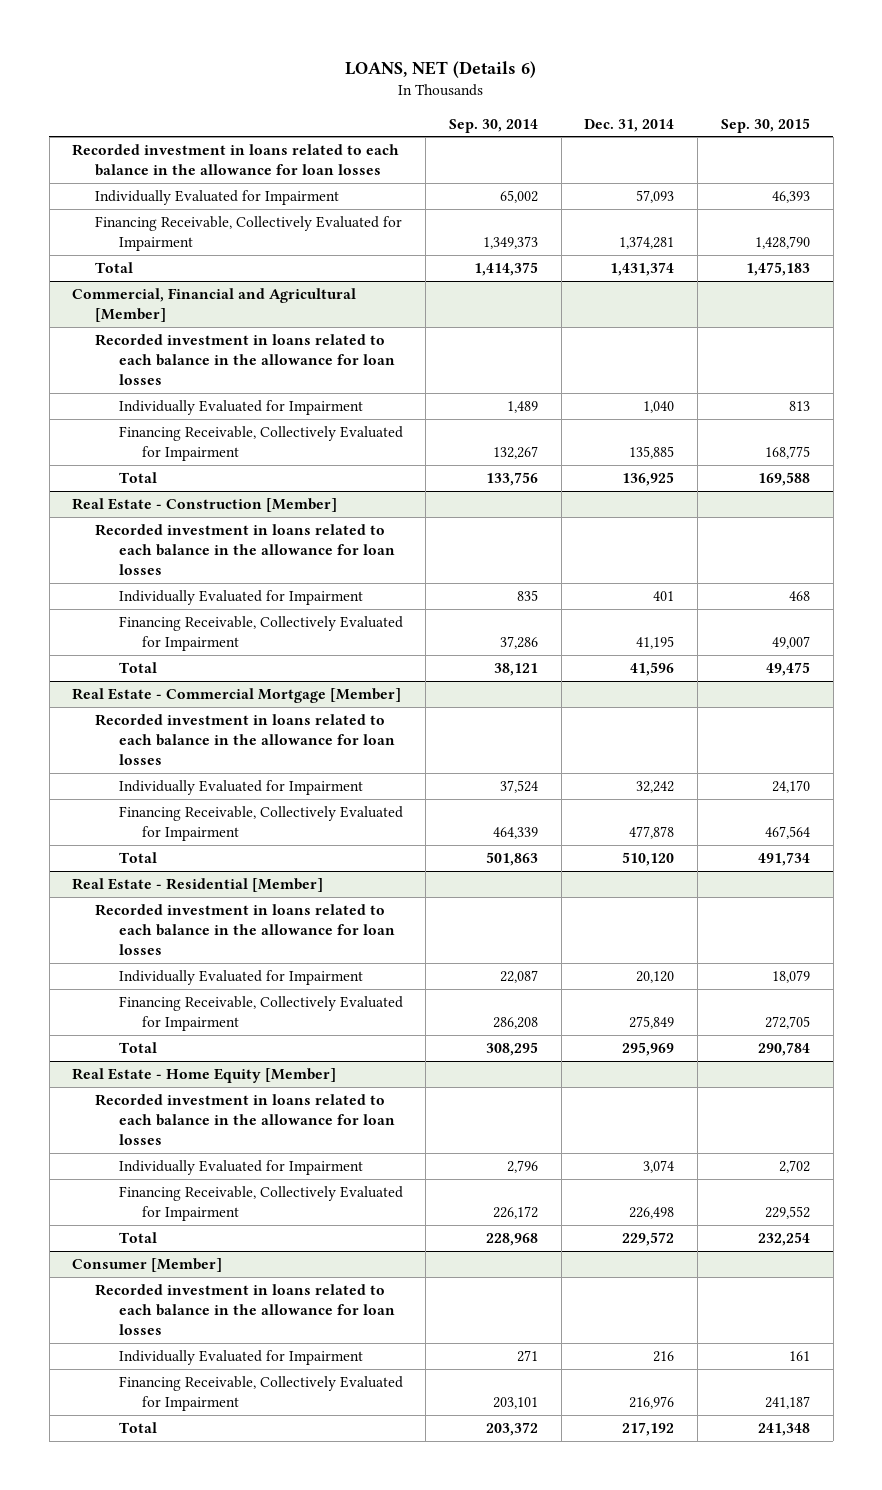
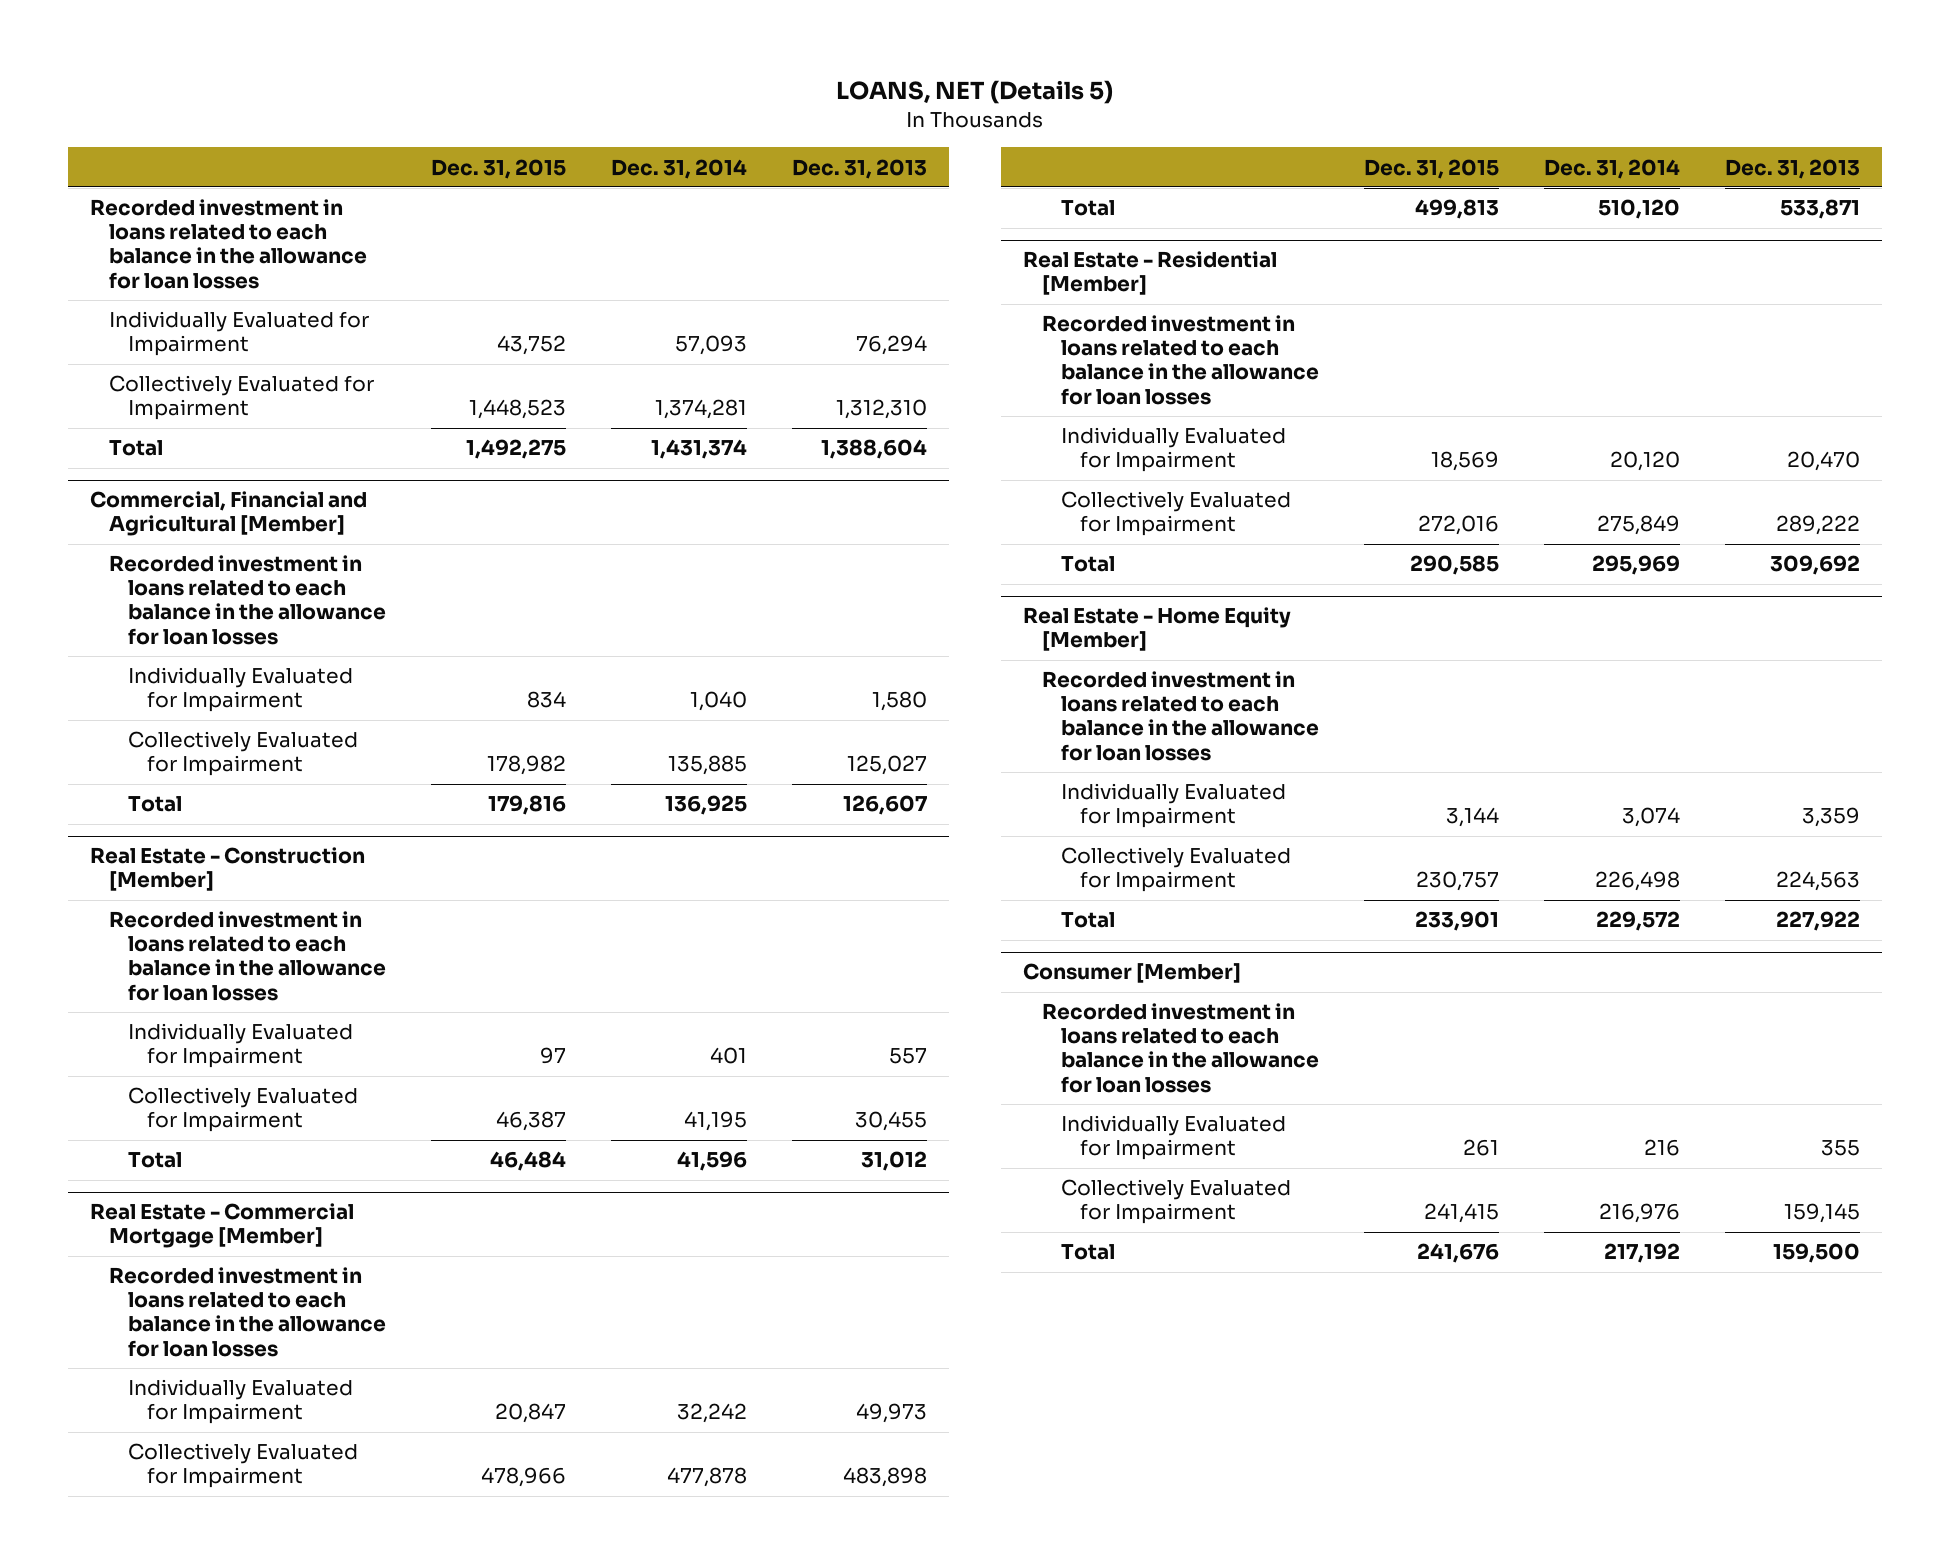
- LOANS, NET (Details 6)
+ LOANS, NET (Details 5)
- | Sep. 30, 2014 | Dec. 31, 2014 | Sep. 30, 2015
+ | Dec. 31, 2015 | Dec. 31, 2014 | Dec. 31, 2013
- Financing Receivable, Collectively Evaluated for Impairment | 1,349,373 | 1,374,281 | 1,428,790
+ Collectively Evaluated for Impairment | 1,448,523 | 1,374,281 | 1,312,310
@ Commercial, Financial and Agricultural [Member]
- Financing Receivable, Collectively Evaluated for Impairment | 132,267 | 135,885 | 168,775
+ Collectively Evaluated for Impairment | 178,982 | 135,885 | 125,027
@ Real Estate - Construction [Member]
- Financing Receivable, Collectively Evaluated for Impairment | 37,286 | 41,195 | 49,007
+ Collectively Evaluated for Impairment | 46,387 | 41,195 | 30,455
@ Real Estate - Commercial Mortgage [Member]
- Financing Receivable, Collectively Evaluated for Impairment | 464,339 | 477,878 | 467,564
+ Collectively Evaluated for Impairment | 478,966 | 477,878 | 483,898
@ Real Estate - Residential [Member]
- Financing Receivable, Collectively Evaluated for Impairment | 286,208 | 275,849 | 272,705
+ Collectively Evaluated for Impairment | 272,016 | 275,849 | 289,222
@ Real Estate - Home Equity [Member]
- Financing Receivable, Collectively Evaluated for Impairment | 226,172 | 226,498 | 229,552
+ Collectively Evaluated for Impairment | 230,757 | 226,498 | 224,563
@ Consumer [Member]
- Financing Receivable, Collectively Evaluated for Impairment | 203,101 | 216,976 | 241,187
+ Collectively Evaluated for Impairment | 241,415 | 216,976 | 159,145

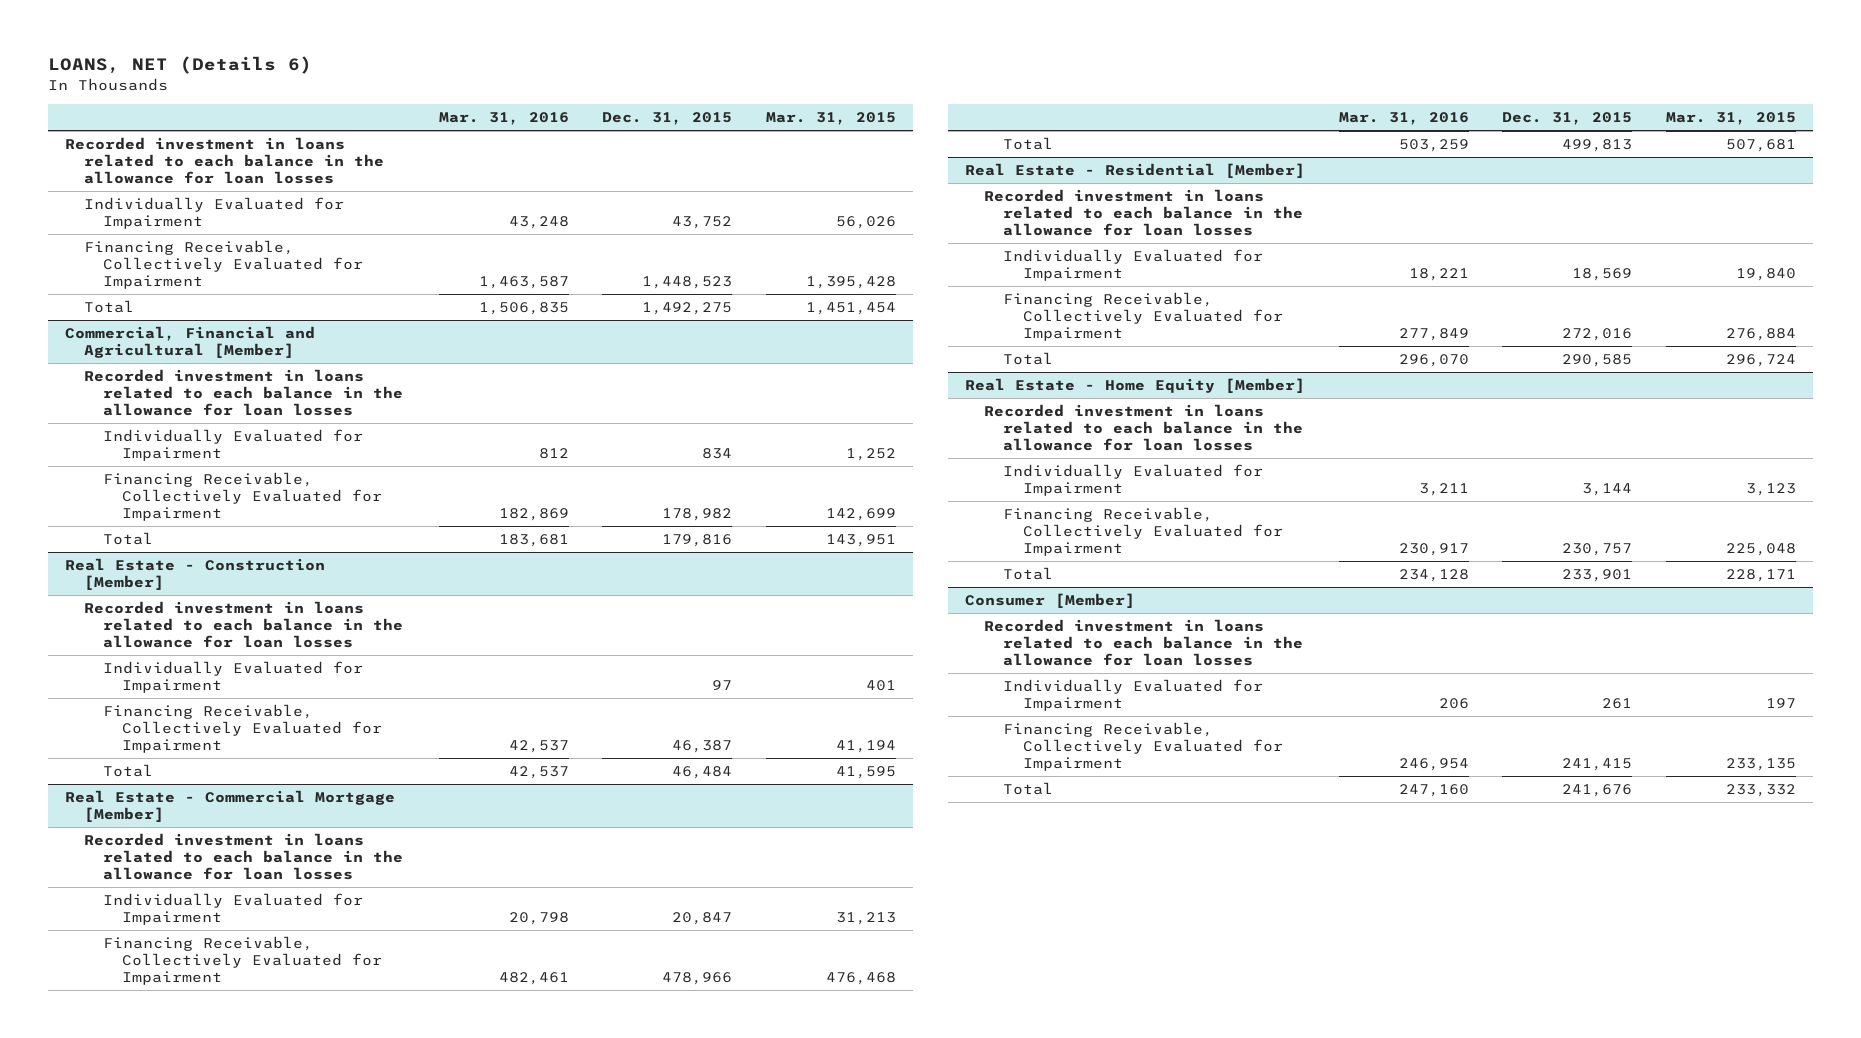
- LOANS, NET (Details 5)
+ LOANS, NET (Details 6)
- | Dec. 31, 2015 | Dec. 31, 2014 | Dec. 31, 2013
+ | Mar. 31, 2016 | Dec. 31, 2015 | Mar. 31, 2015
- Collectively Evaluated for Impairment | 1,448,523 | 1,374,281 | 1,312,310
+ Financing Receivable, Collectively Evaluated for Impairment | 1,463,587 | 1,448,523 | 1,395,428
@ Commercial, Financial and Agricultural [Member]
- Collectively Evaluated for Impairment | 178,982 | 135,885 | 125,027
+ Financing Receivable, Collectively Evaluated for Impairment | 182,869 | 178,982 | 142,699
@ Real Estate - Construction [Member]
- Collectively Evaluated for Impairment | 46,387 | 41,195 | 30,455
+ Financing Receivable, Collectively Evaluated for Impairment | 42,537 | 46,387 | 41,194
@ Real Estate - Commercial Mortgage [Member]
- Collectively Evaluated for Impairment | 478,966 | 477,878 | 483,898
+ Financing Receivable, Collectively Evaluated for Impairment | 482,461 | 478,966 | 476,468
@ Real Estate - Residential [Member]
- Collectively Evaluated for Impairment | 272,016 | 275,849 | 289,222
+ Financing Receivable, Collectively Evaluated for Impairment | 277,849 | 272,016 | 276,884
@ Real Estate - Home Equity [Member]
- Collectively Evaluated for Impairment | 230,757 | 226,498 | 224,563
+ Financing Receivable, Collectively Evaluated for Impairment | 230,917 | 230,757 | 225,048
@ Consumer [Member]
- Collectively Evaluated for Impairment | 241,415 | 216,976 | 159,145
+ Financing Receivable, Collectively Evaluated for Impairment | 246,954 | 241,415 | 233,135

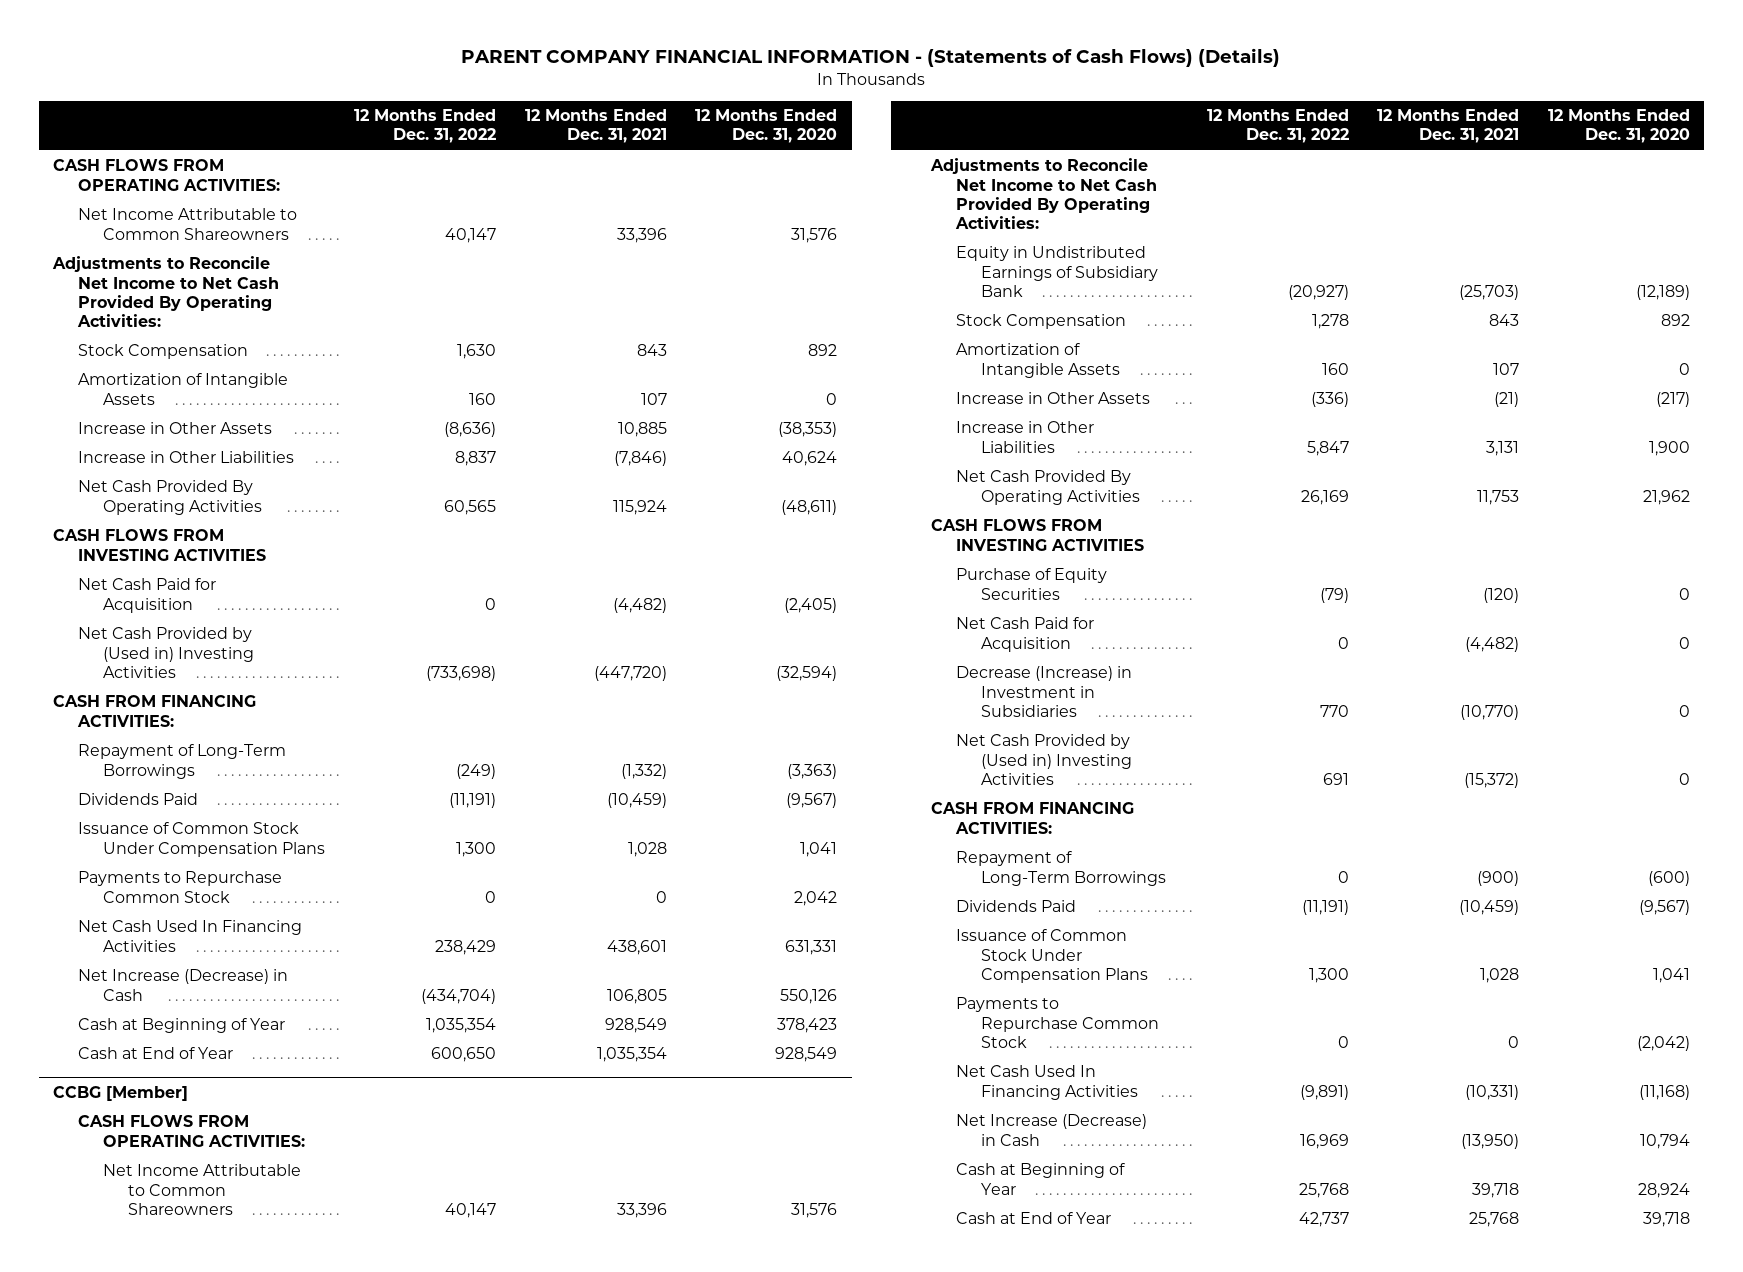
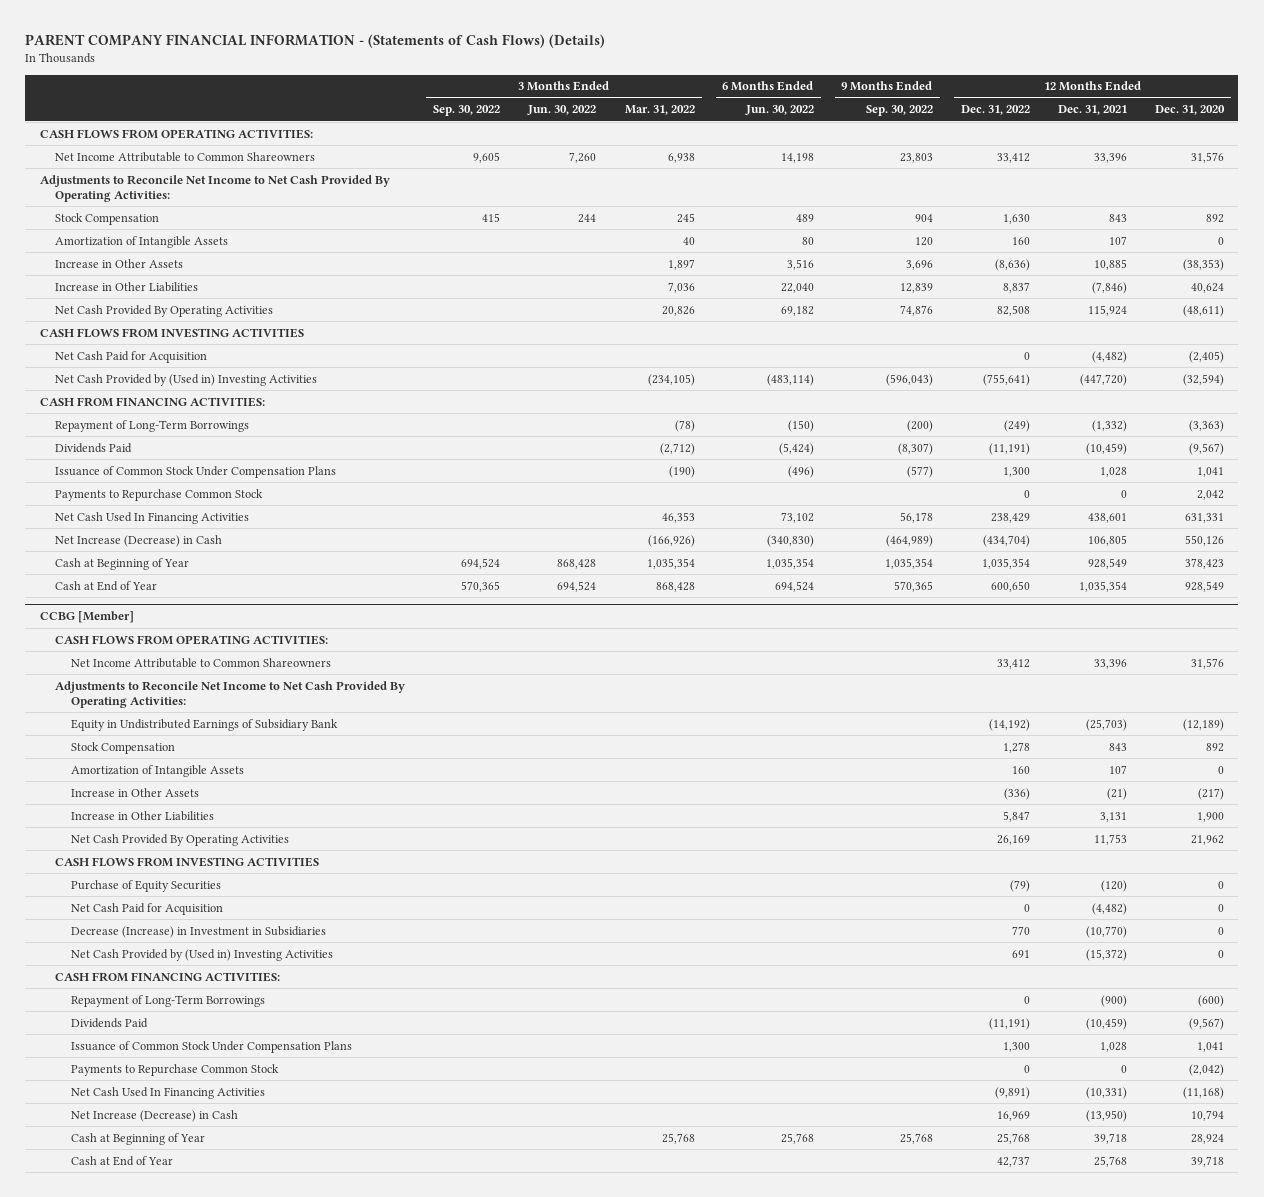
- | 12 Months Ended Dec. 31, 2022 | 12 Months Ended Dec. 31, 2021 | 12 Months Ended Dec. 31, 2020
+ | 3 Months Ended Sep. 30, 2022 | 3 Months Ended Jun. 30, 2022 | 3 Months Ended Mar. 31, 2022 | 6 Months Ended Jun. 30, 2022 | 9 Months Ended Sep. 30, 2022 | 12 Months Ended Dec. 31, 2022 | 12 Months Ended Dec. 31, 2021 | 12 Months Ended Dec. 31, 2020
- Net Income Attributable to Common Shareowners | 40,147 | 33,396 | 31,576
+ Net Income Attributable to Common Shareowners | 9,605 | 7,260 | 6,938 | 14,198 | 23,803 | 33,412 | 33,396 | 31,576
- Net Cash Provided By Operating Activities | 60,565 | 115,924 | (48,611)
+ Net Cash Provided By Operating Activities | | | 20,826 | 69,182 | 74,876 | 82,508 | 115,924 | (48,611)
- Net Cash Provided by (Used in) Investing Activities | (733,698) | (447,720) | (32,594)
+ Net Cash Provided by (Used in) Investing Activities | | | (234,105) | (483,114) | (596,043) | (755,641) | (447,720) | (32,594)
@ CCBG [Member]
- Net Income Attributable to Common Shareowners | 40,147 | 33,396 | 31,576
+ Net Income Attributable to Common Shareowners | | | | | | 33,412 | 33,396 | 31,576
- Equity in Undistributed Earnings of Subsidiary Bank | (20,927) | (25,703) | (12,189)
+ Equity in Undistributed Earnings of Subsidiary Bank | | | | | | (14,192) | (25,703) | (12,189)

